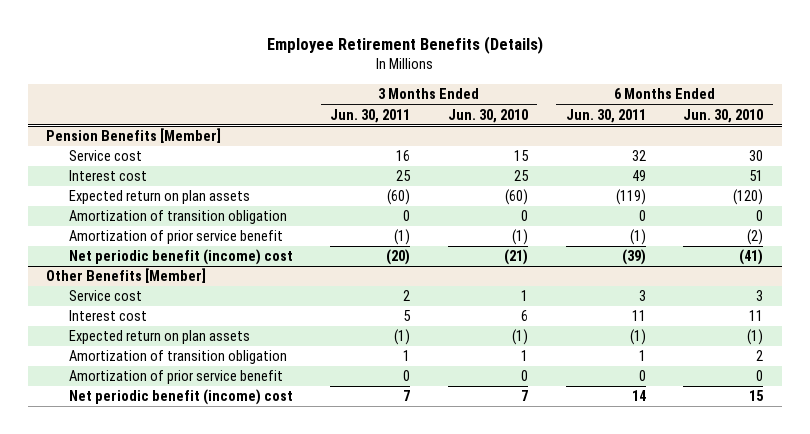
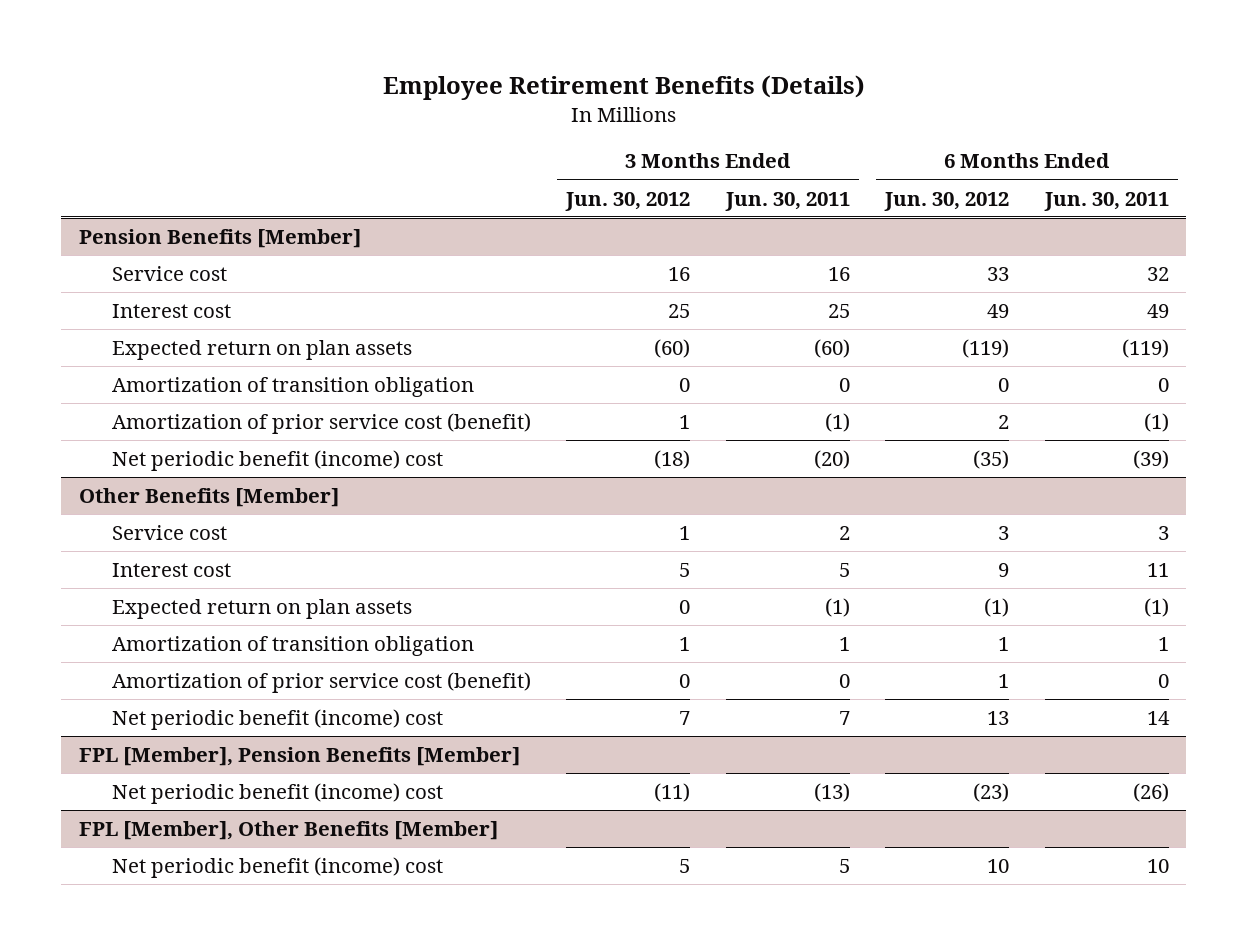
- | 3 Months Ended Jun. 30, 2011 | 3 Months Ended Jun. 30, 2010 | 6 Months Ended Jun. 30, 2011 | 6 Months Ended Jun. 30, 2010
+ | 3 Months Ended Jun. 30, 2012 | 3 Months Ended Jun. 30, 2011 | 6 Months Ended Jun. 30, 2012 | 6 Months Ended Jun. 30, 2011
@ Pension Benefits [Member]
- Amortization of prior service benefit | (1) | (1) | (1) | (2)
+ Amortization of prior service cost (benefit) | 1 | (1) | 2 | (1)
@ Other Benefits [Member]
- Amortization of prior service benefit | 0 | 0 | 0 | 0
+ Amortization of prior service cost (benefit) | 0 | 0 | 1 | 0
+ FPL [Member], Pension Benefits [Member]
+ Net periodic benefit (income) cost | (11) | (13) | (23) | (26)
+ FPL [Member], Other Benefits [Member]
+ Net periodic benefit (income) cost | 5 | 5 | 10 | 10

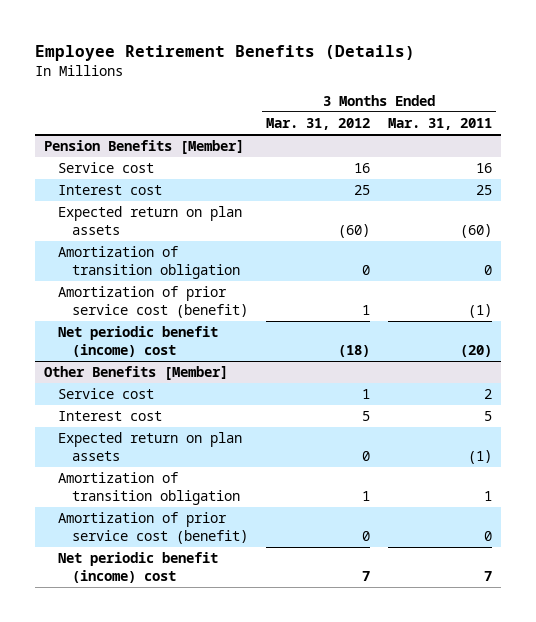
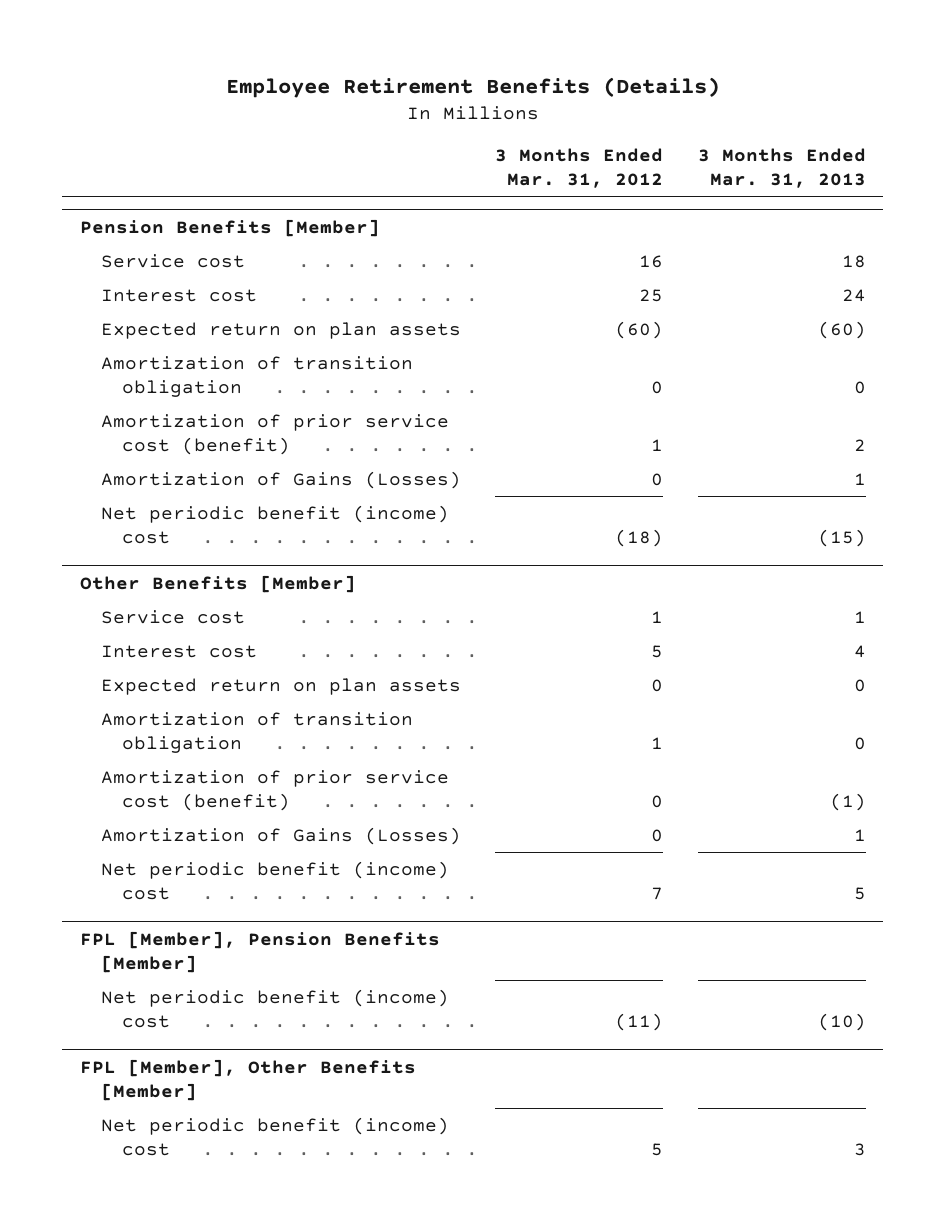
- | 3 Months Ended Mar. 31, 2012 | 3 Months Ended Mar. 31, 2011
+ | 3 Months Ended Mar. 31, 2012 | 3 Months Ended Mar. 31, 2013
@ Pension Benefits [Member]
+ Amortization of Gains (Losses) | 0 | 1
@ Other Benefits [Member]
+ Amortization of Gains (Losses) | 0 | 1
+ FPL [Member], Pension Benefits [Member]
+ Net periodic benefit (income) cost | (11) | (10)
+ FPL [Member], Other Benefits [Member]
+ Net periodic benefit (income) cost | 5 | 3

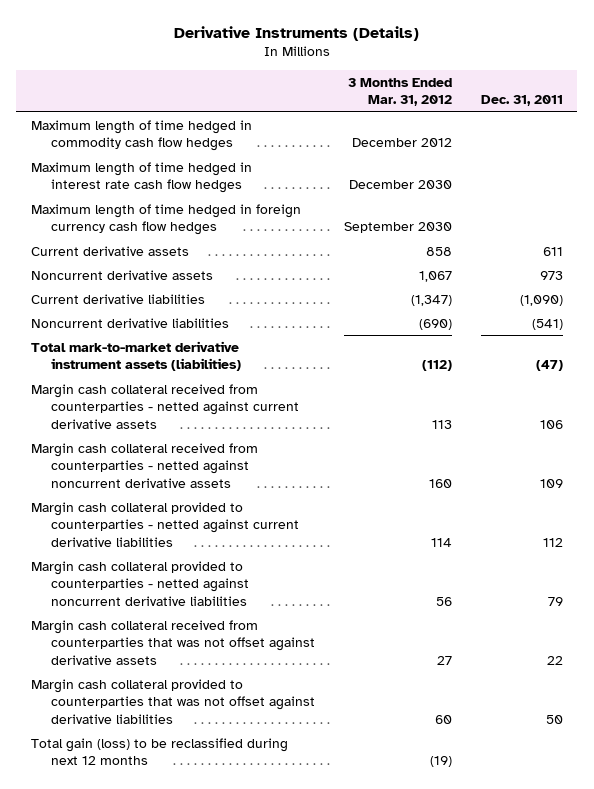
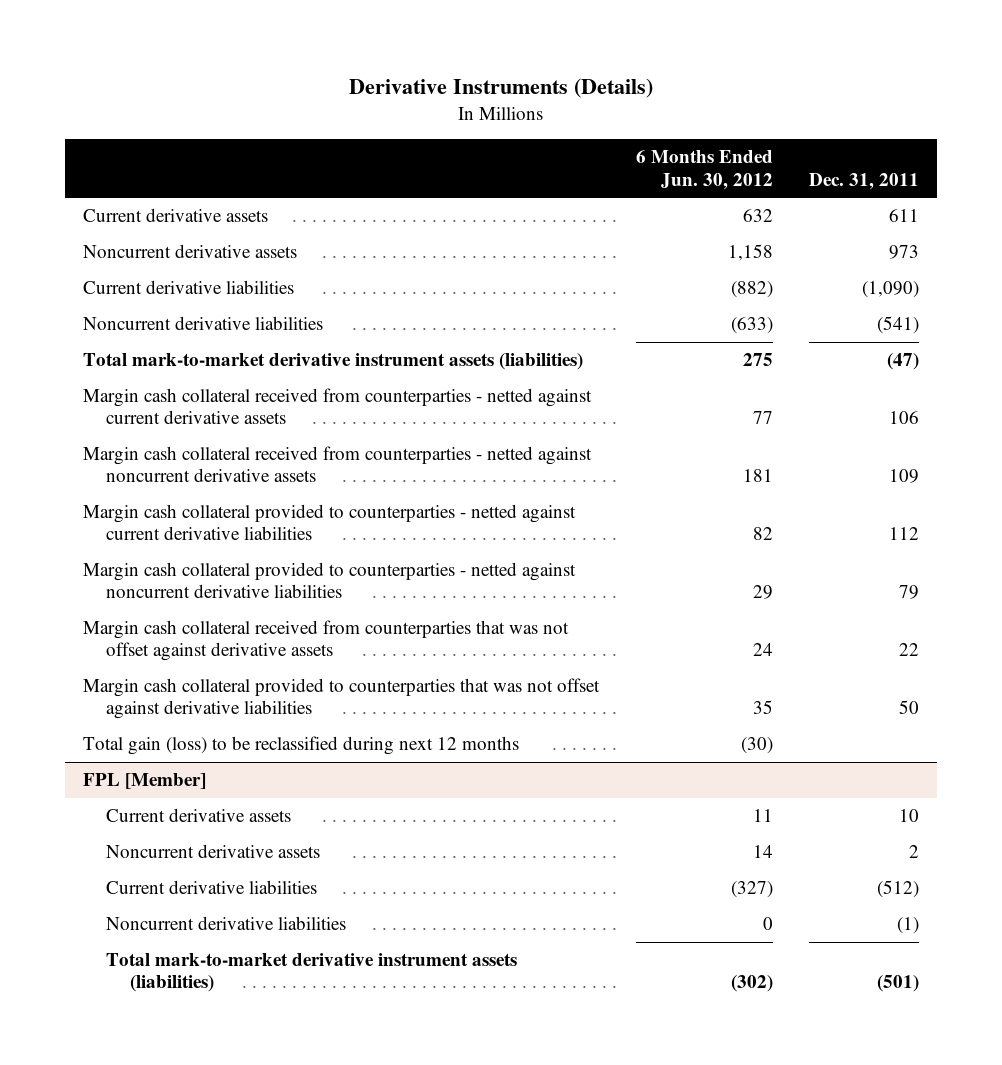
- | 3 Months Ended Mar. 31, 2012 | Dec. 31, 2011
+ | 6 Months Ended Jun. 30, 2012 | Dec. 31, 2011
- Maximum length of time hedged in commodity cash flow hedges | December 2012 |
- Maximum length of time hedged in interest rate cash flow hedges | December 2030 |
- Maximum length of time hedged in foreign currency cash flow hedges | September 2030 |
+ FPL [Member]
+ Current derivative assets | 11 | 10
+ Noncurrent derivative assets | 14 | 2
+ Current derivative liabilities | (327) | (512)
+ Noncurrent derivative liabilities | 0 | (1)
+ Total mark-to-market derivative instrument assets (liabilities) | (302) | (501)

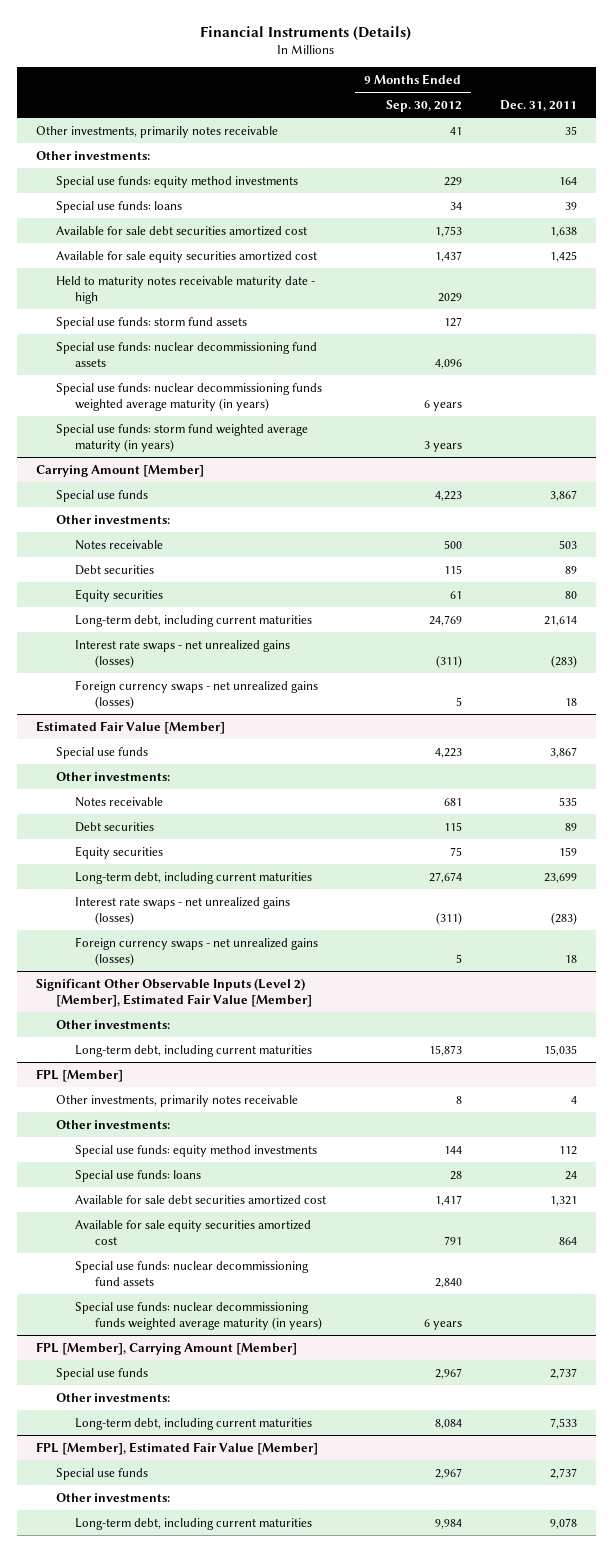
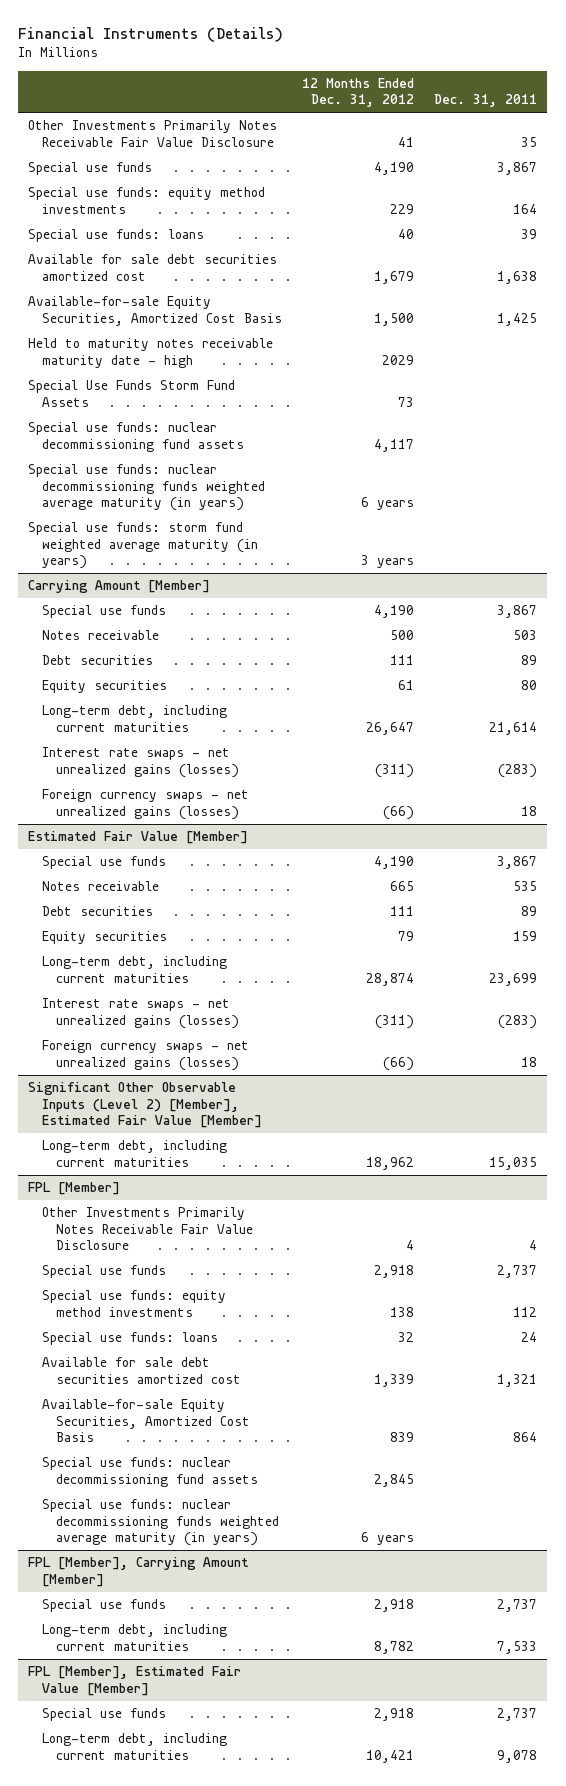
- | 9 Months Ended Sep. 30, 2012 | Dec. 31, 2011
+ | 12 Months Ended Dec. 31, 2012 | Dec. 31, 2011
- Other investments, primarily notes receivable | 41 | 35
- Other investments:
+ Other Investments Primarily Notes Receivable Fair Value Disclosure | 41 | 35
+ Special use funds | 4,190 | 3,867
- Available for sale equity securities amortized cost | 1,437 | 1,425
+ Available-for-sale Equity Securities, Amortized Cost Basis | 1,500 | 1,425
- Special use funds: storm fund assets | 127 |
+ Special Use Funds Storm Fund Assets | 73 |
@ Carrying Amount [Member]
- Other investments:
@ Estimated Fair Value [Member]
- Other investments:
@ Significant Other Observable Inputs (Level 2) [Member], Estimated Fair Value [Member]
- Other investments:
@ FPL [Member]
- Other investments, primarily notes receivable | 8 | 4
- Other investments:
+ Other Investments Primarily Notes Receivable Fair Value Disclosure | 4 | 4
+ Special use funds | 2,918 | 2,737
- Available for sale equity securities amortized cost | 791 | 864
+ Available-for-sale Equity Securities, Amortized Cost Basis | 839 | 864
@ FPL [Member], Carrying Amount [Member]
- Other investments:
@ FPL [Member], Estimated Fair Value [Member]
- Other investments:

